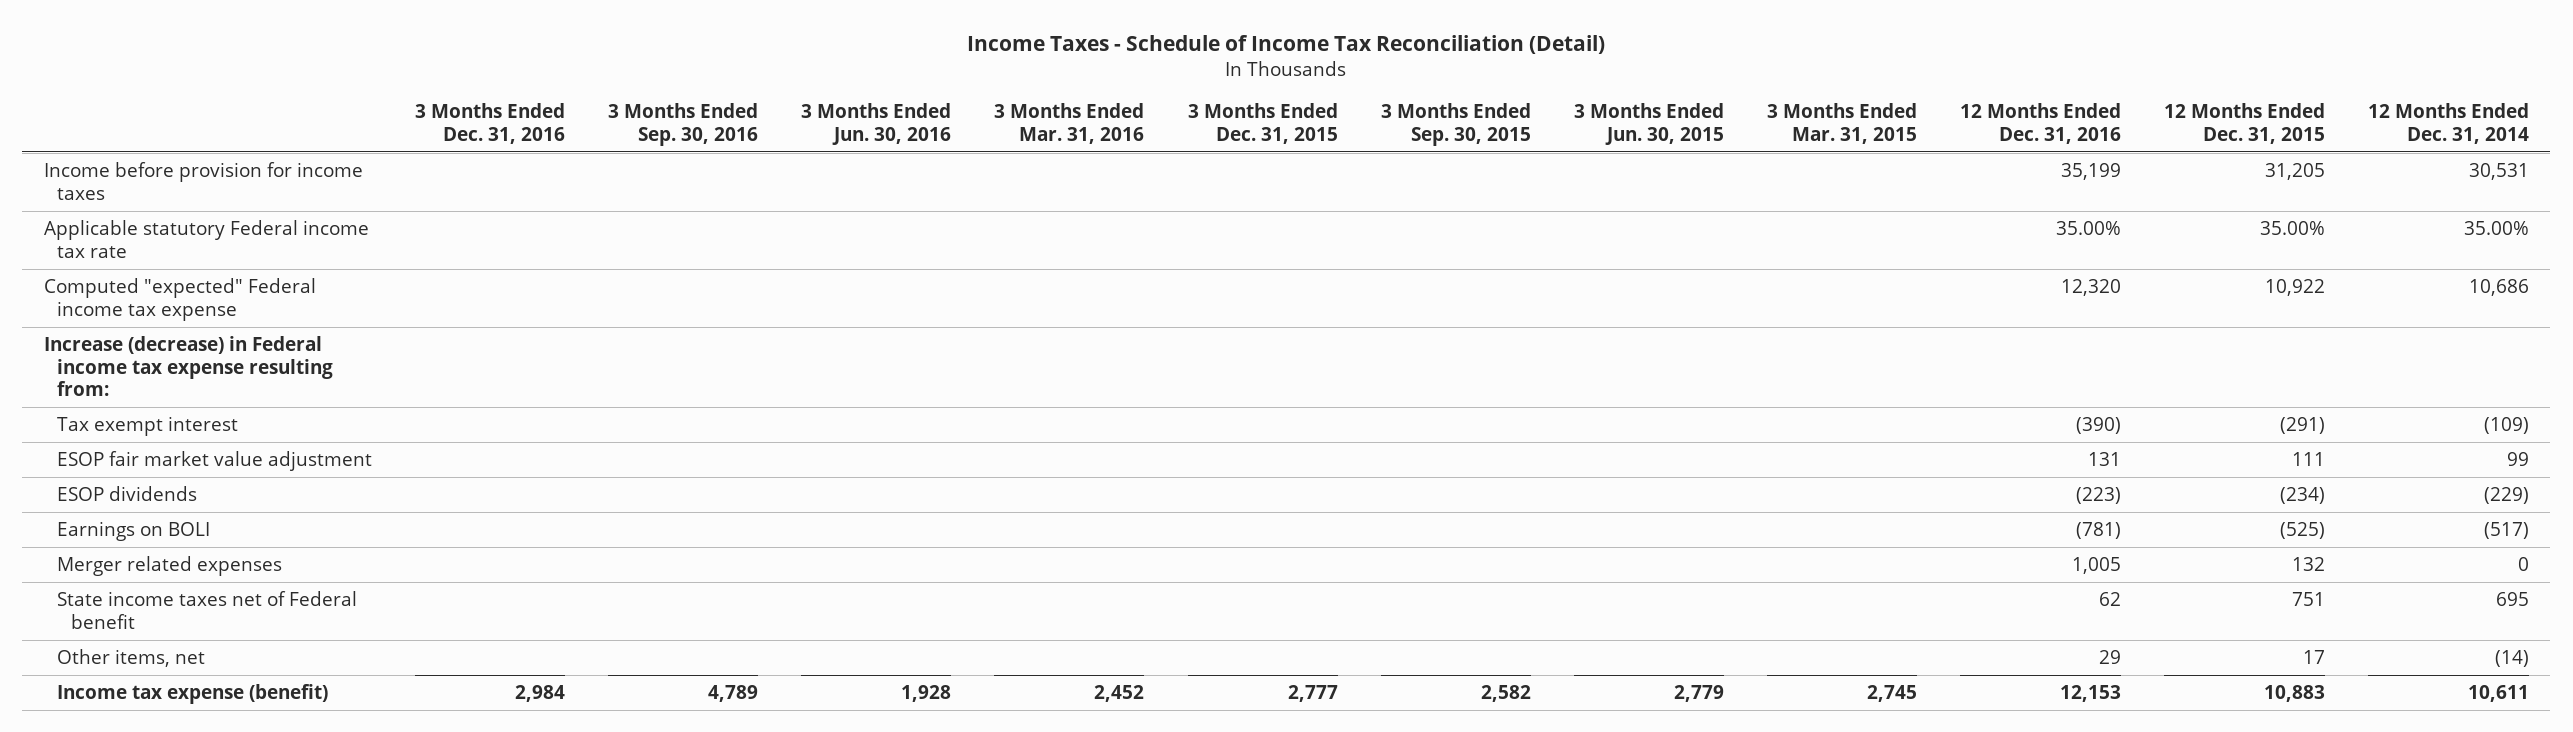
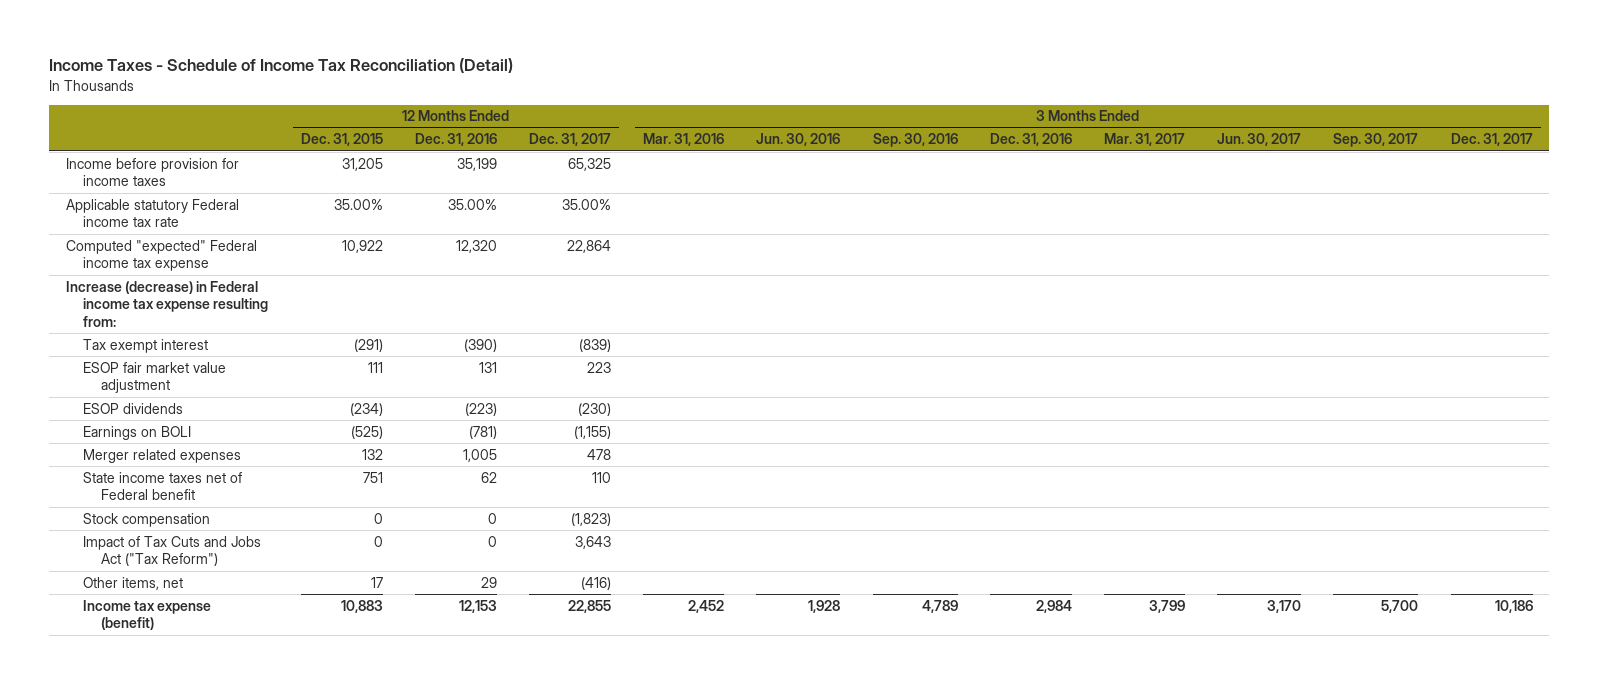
- | 3 Months Ended Dec. 31, 2016 | 3 Months Ended Sep. 30, 2016 | 3 Months Ended Jun. 30, 2016 | 3 Months Ended Mar. 31, 2016 | 3 Months Ended Dec. 31, 2015 | 3 Months Ended Sep. 30, 2015 | 3 Months Ended Jun. 30, 2015 | 3 Months Ended Mar. 31, 2015 | 12 Months Ended Dec. 31, 2016 | 12 Months Ended Dec. 31, 2015 | 12 Months Ended Dec. 31, 2014
+ | 12 Months Ended Dec. 31, 2015 | 12 Months Ended Dec. 31, 2016 | 12 Months Ended Dec. 31, 2017 | 3 Months Ended Mar. 31, 2016 | 3 Months Ended Jun. 30, 2016 | 3 Months Ended Sep. 30, 2016 | 3 Months Ended Dec. 31, 2016 | 3 Months Ended Mar. 31, 2017 | 3 Months Ended Jun. 30, 2017 | 3 Months Ended Sep. 30, 2017 | 3 Months Ended Dec. 31, 2017
+ Stock compensation | 0 | 0 | (1,823) | | | | | | | |
+ Impact of Tax Cuts and Jobs Act ("Tax Reform") | 0 | 0 | 3,643 | | | | | | | |

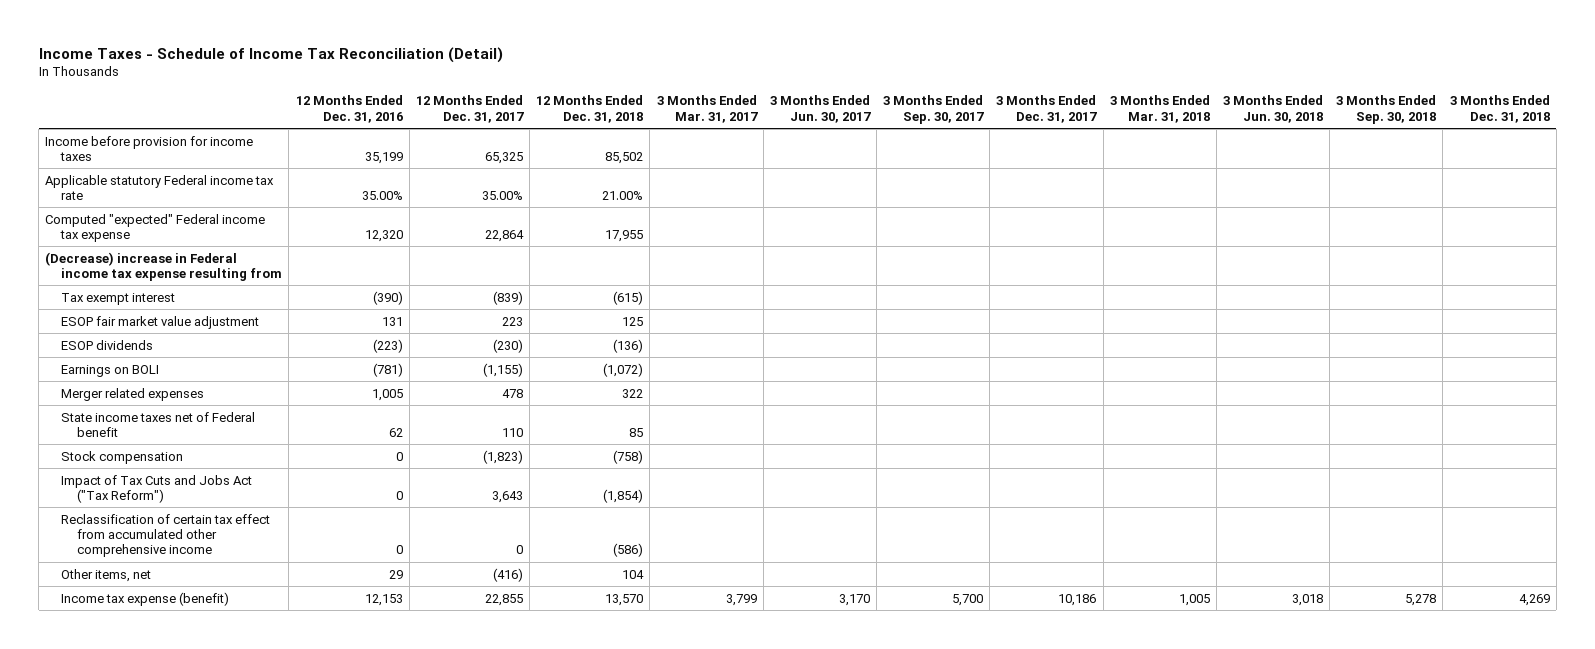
- | 12 Months Ended Dec. 31, 2015 | 12 Months Ended Dec. 31, 2016 | 12 Months Ended Dec. 31, 2017 | 3 Months Ended Mar. 31, 2016 | 3 Months Ended Jun. 30, 2016 | 3 Months Ended Sep. 30, 2016 | 3 Months Ended Dec. 31, 2016 | 3 Months Ended Mar. 31, 2017 | 3 Months Ended Jun. 30, 2017 | 3 Months Ended Sep. 30, 2017 | 3 Months Ended Dec. 31, 2017
+ | 12 Months Ended Dec. 31, 2016 | 12 Months Ended Dec. 31, 2017 | 12 Months Ended Dec. 31, 2018 | 3 Months Ended Mar. 31, 2017 | 3 Months Ended Jun. 30, 2017 | 3 Months Ended Sep. 30, 2017 | 3 Months Ended Dec. 31, 2017 | 3 Months Ended Mar. 31, 2018 | 3 Months Ended Jun. 30, 2018 | 3 Months Ended Sep. 30, 2018 | 3 Months Ended Dec. 31, 2018
- Increase (decrease) in Federal income tax expense resulting from:
+ (Decrease) increase in Federal income tax expense resulting from
+ Reclassification of certain tax effect from accumulated other comprehensive income | 0 | 0 | (586) | | | | | | | |

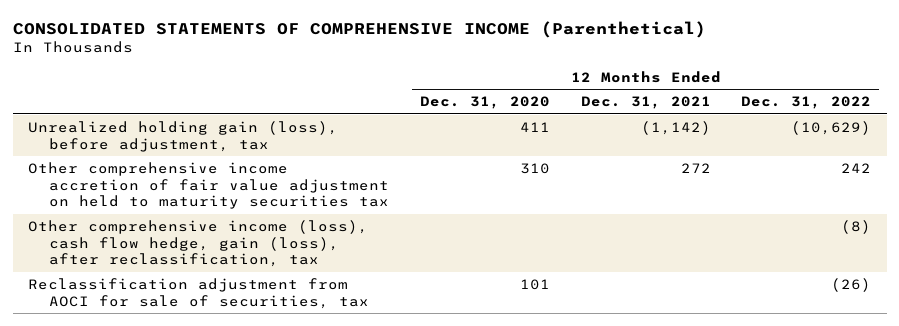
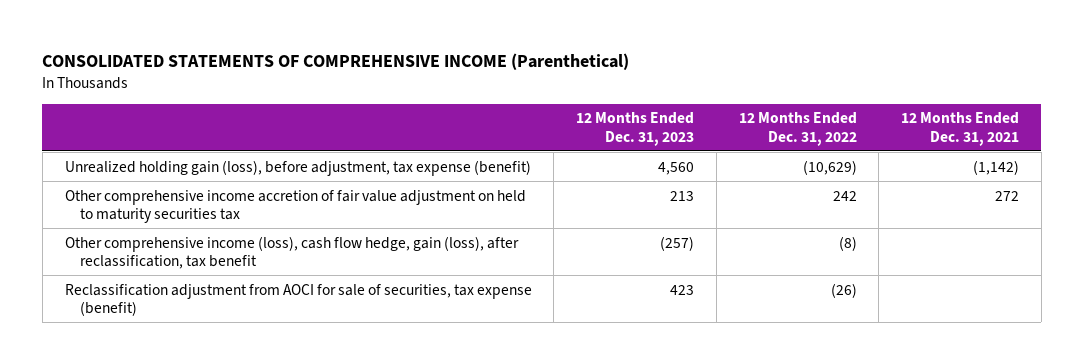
- | 12 Months Ended Dec. 31, 2020 | 12 Months Ended Dec. 31, 2021 | 12 Months Ended Dec. 31, 2022
+ | 12 Months Ended Dec. 31, 2023 | 12 Months Ended Dec. 31, 2022 | 12 Months Ended Dec. 31, 2021
- Unrealized holding gain (loss), before adjustment, tax | 411 | (1,142) | (10,629)
+ Unrealized holding gain (loss), before adjustment, tax expense (benefit) | 4,560 | (10,629) | (1,142)
- Other comprehensive income (loss), cash flow hedge, gain (loss), after reclassification, tax | | | (8)
- Reclassification adjustment from AOCI for sale of securities, tax | 101 | | (26)
+ Other comprehensive income (loss), cash flow hedge, gain (loss), after reclassification, tax benefit | (257) | (8) |
+ Reclassification adjustment from AOCI for sale of securities, tax expense (benefit) | 423 | (26) |

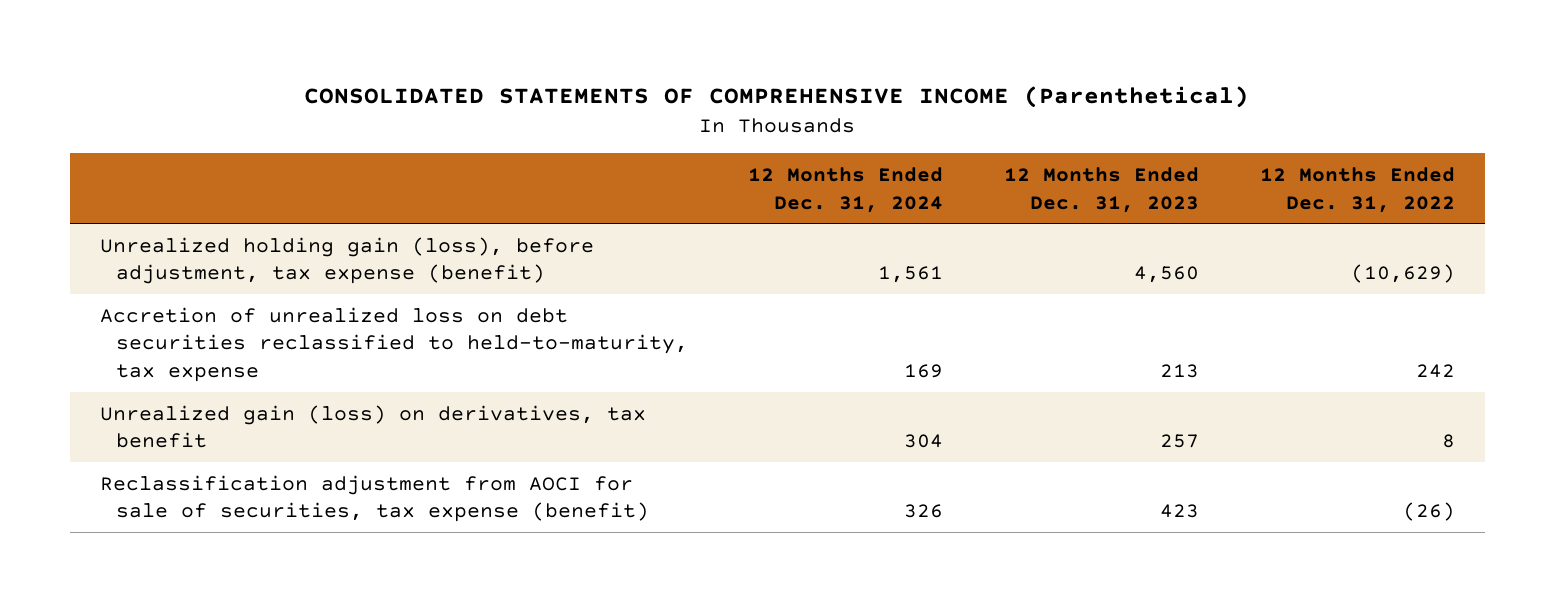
- | 12 Months Ended Dec. 31, 2023 | 12 Months Ended Dec. 31, 2022 | 12 Months Ended Dec. 31, 2021
+ | 12 Months Ended Dec. 31, 2024 | 12 Months Ended Dec. 31, 2023 | 12 Months Ended Dec. 31, 2022
- Other comprehensive income accretion of fair value adjustment on held to maturity securities tax | 213 | 242 | 272
- Other comprehensive income (loss), cash flow hedge, gain (loss), after reclassification, tax benefit | (257) | (8) |
+ Accretion of unrealized loss on debt securities reclassified to held-to-maturity, tax expense | 169 | 213 | 242
+ Unrealized gain (loss) on derivatives, tax benefit | 304 | 257 | 8

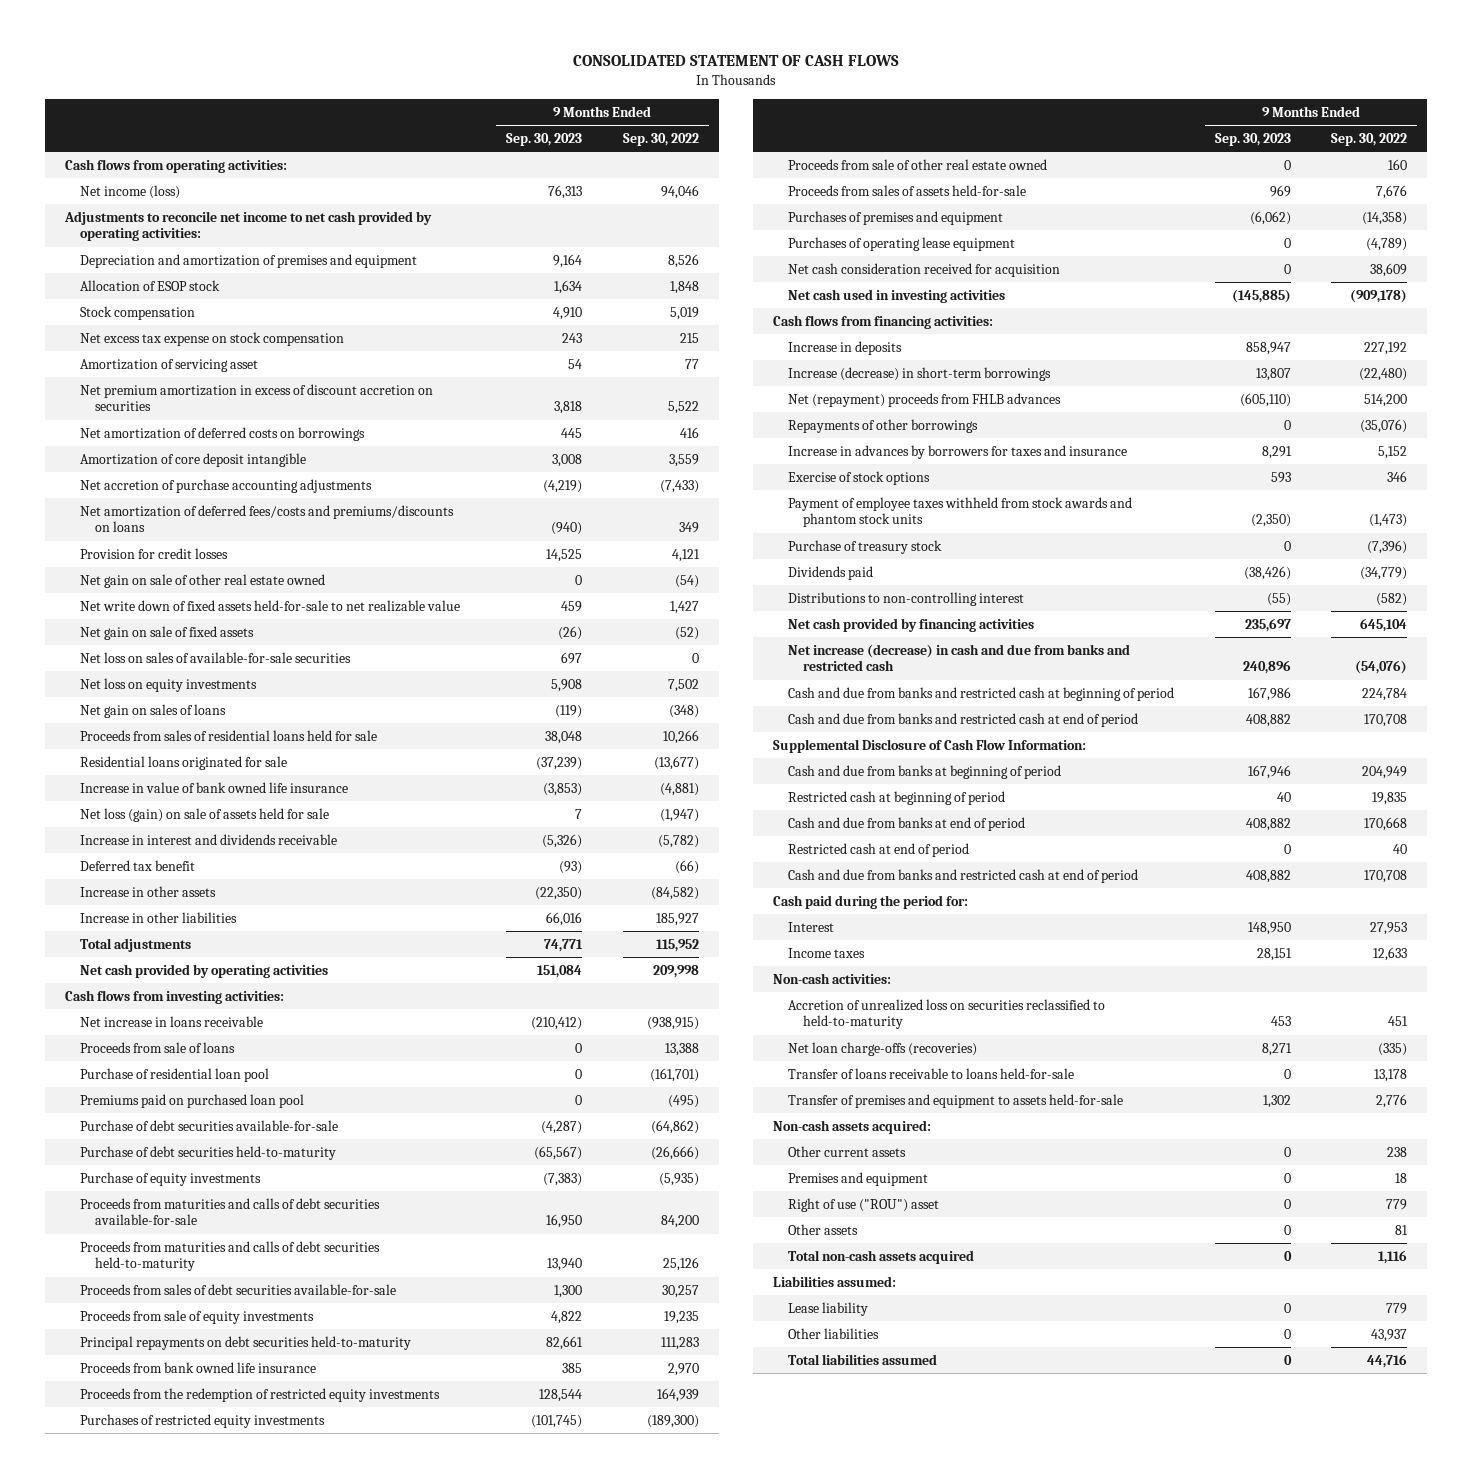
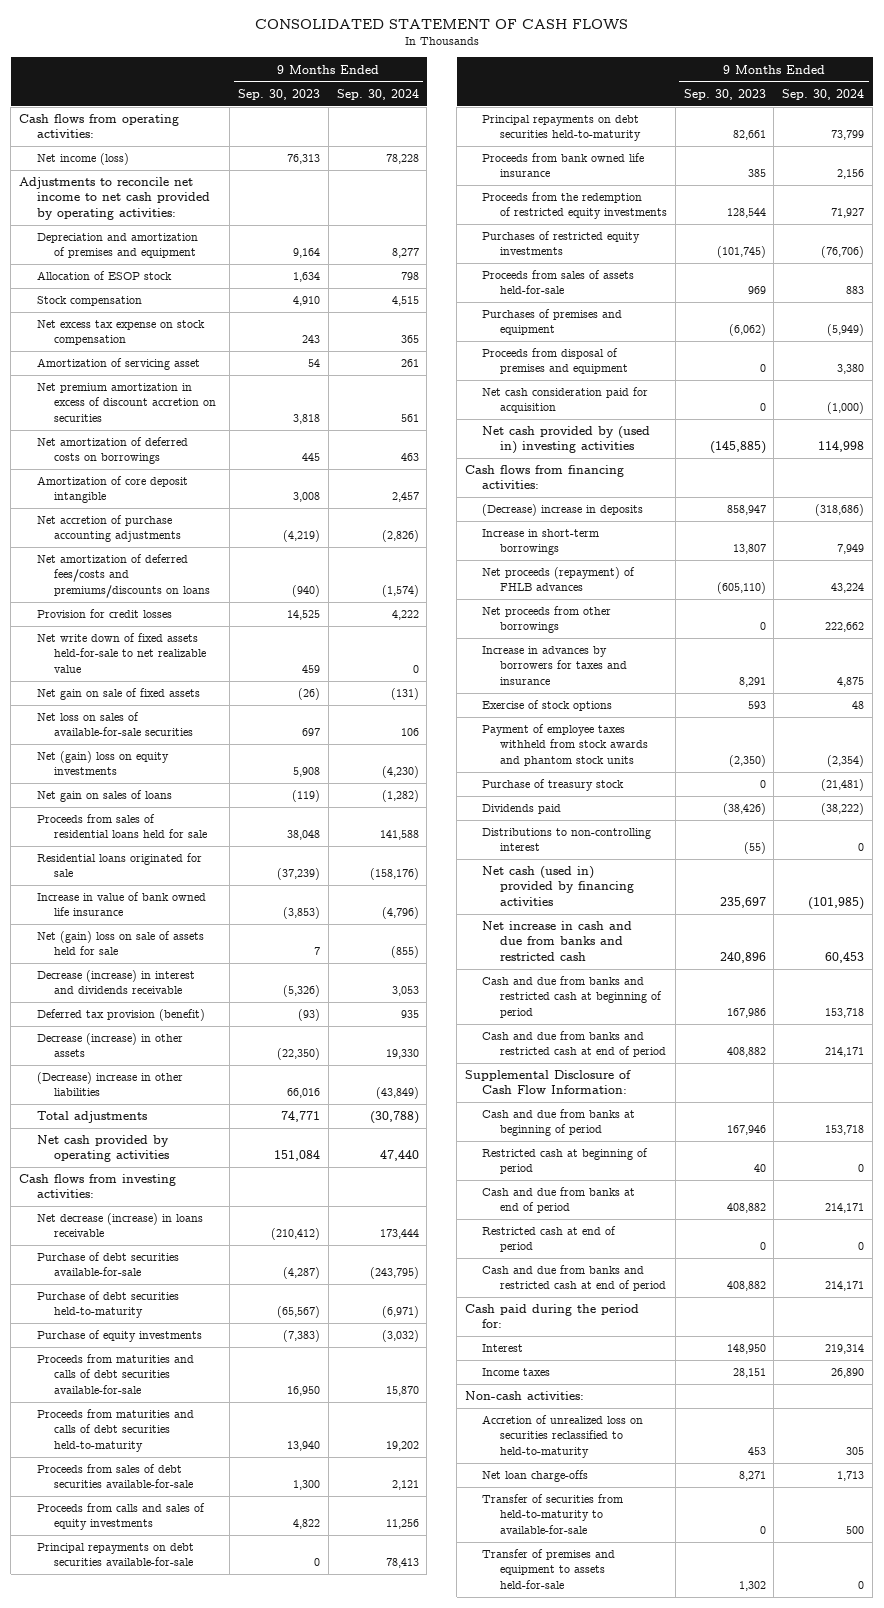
- | 9 Months Ended Sep. 30, 2023 | 9 Months Ended Sep. 30, 2022
+ | 9 Months Ended Sep. 30, 2023 | 9 Months Ended Sep. 30, 2024
- Net gain on sale of other real estate owned | 0 | (54)
- Net loss on equity investments | 5,908 | 7,502
+ Net (gain) loss on equity investments | 5,908 | (4,230)
- Net loss (gain) on sale of assets held for sale | 7 | (1,947)
- Increase in interest and dividends receivable | (5,326) | (5,782)
- Deferred tax benefit | (93) | (66)
- Increase in other assets | (22,350) | (84,582)
- Increase in other liabilities | 66,016 | 185,927
+ Net (gain) loss on sale of assets held for sale | 7 | (855)
+ Decrease (increase) in interest and dividends receivable | (5,326) | 3,053
+ Deferred tax provision (benefit) | (93) | 935
+ Decrease (increase) in other assets | (22,350) | 19,330
+ (Decrease) increase in other liabilities | 66,016 | (43,849)
- Net increase in loans receivable | (210,412) | (938,915)
- Proceeds from sale of loans | 0 | 13,388
- Purchase of residential loan pool | 0 | (161,701)
- Premiums paid on purchased loan pool | 0 | (495)
+ Net decrease (increase) in loans receivable | (210,412) | 173,444
- Proceeds from sale of equity investments | 4,822 | 19,235
+ Proceeds from calls and sales of equity investments | 4,822 | 11,256
+ Principal repayments on debt securities available-for-sale | 0 | 78,413
- Proceeds from sale of other real estate owned | 0 | 160
- Purchases of operating lease equipment | 0 | (4,789)
- Net cash consideration received for acquisition | 0 | 38,609
- Net cash used in investing activities | (145,885) | (909,178)
+ Proceeds from disposal of premises and equipment | 0 | 3,380
+ Net cash consideration paid for acquisition | 0 | (1,000)
+ Net cash provided by (used in) investing activities | (145,885) | 114,998
- Increase in deposits | 858,947 | 227,192
- Increase (decrease) in short-term borrowings | 13,807 | (22,480)
- Net (repayment) proceeds from FHLB advances | (605,110) | 514,200
- Repayments of other borrowings | 0 | (35,076)
+ (Decrease) increase in deposits | 858,947 | (318,686)
+ Increase in short-term borrowings | 13,807 | 7,949
+ Net proceeds (repayment) of FHLB advances | (605,110) | 43,224
+ Net proceeds from other borrowings | 0 | 222,662
- Net cash provided by financing activities | 235,697 | 645,104
- Net increase (decrease) in cash and due from banks and restricted cash | 240,896 | (54,076)
+ Net cash (used in) provided by financing activities | 235,697 | (101,985)
+ Net increase in cash and due from banks and restricted cash | 240,896 | 60,453
- Net loan charge-offs (recoveries) | 8,271 | (335)
- Transfer of loans receivable to loans held-for-sale | 0 | 13,178
+ Net loan charge-offs | 8,271 | 1,713
+ Transfer of securities from held-to-maturity to available-for-sale | 0 | 500
- Non-cash assets acquired:
- Other current assets | 0 | 238
- Premises and equipment | 0 | 18
- Right of use ("ROU") asset | 0 | 779
- Other assets | 0 | 81
- Total non-cash assets acquired | 0 | 1,116
- Liabilities assumed:
- Lease liability | 0 | 779
- Other liabilities | 0 | 43,937
- Total liabilities assumed | 0 | 44,716

